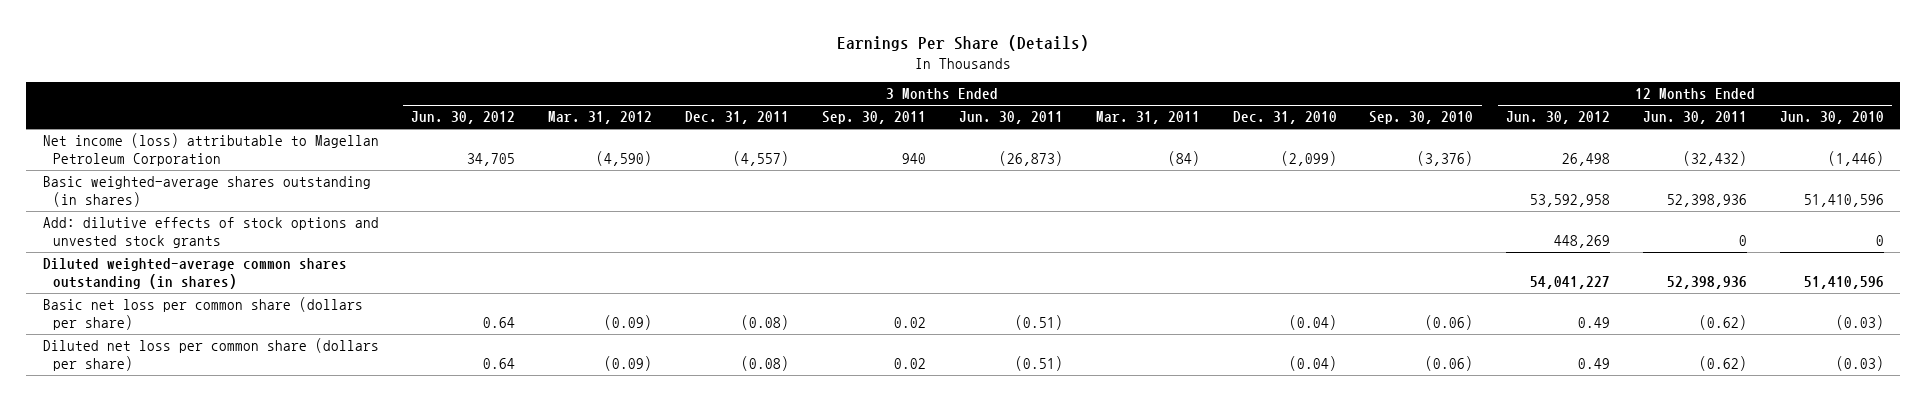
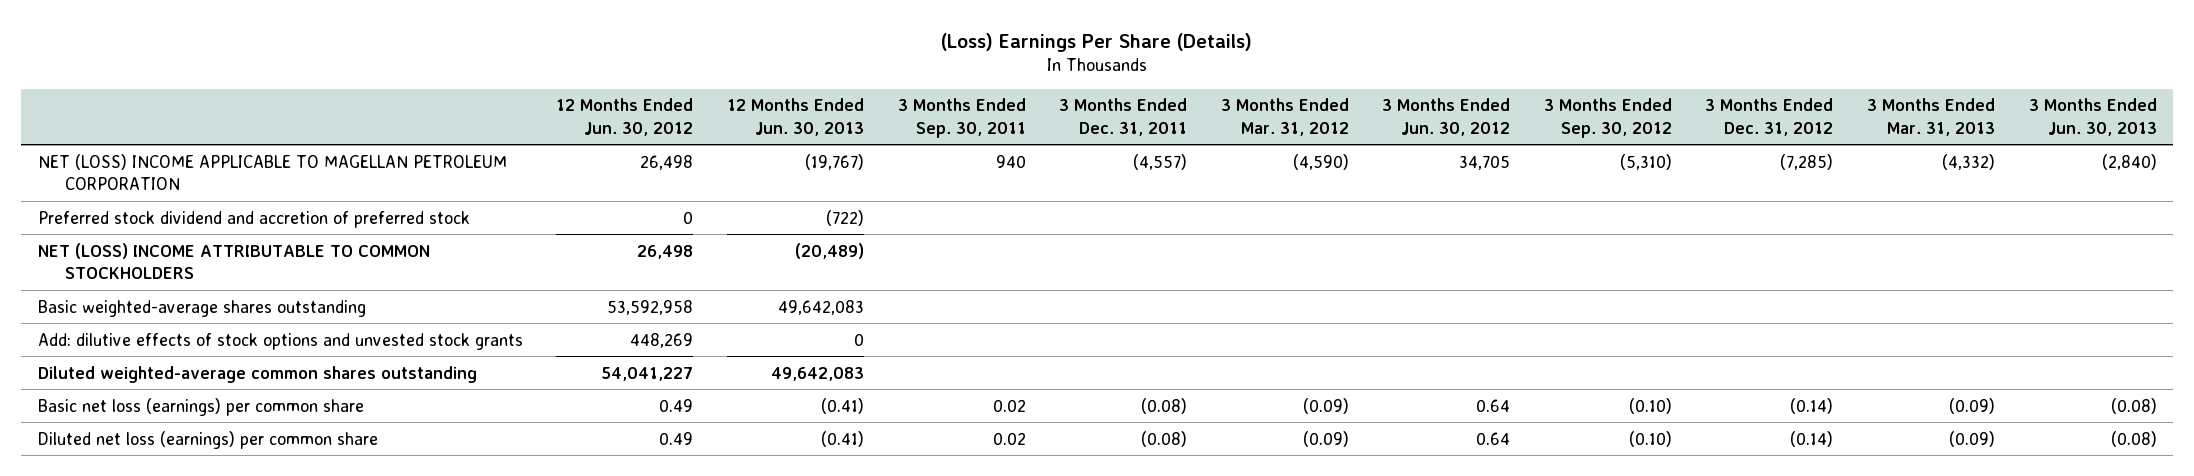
- Earnings Per Share (Details)
+ (Loss) Earnings Per Share (Details)
- | 3 Months Ended Jun. 30, 2012 | 3 Months Ended Mar. 31, 2012 | 3 Months Ended Dec. 31, 2011 | 3 Months Ended Sep. 30, 2011 | 3 Months Ended Jun. 30, 2011 | 3 Months Ended Mar. 31, 2011 | 3 Months Ended Dec. 31, 2010 | 3 Months Ended Sep. 30, 2010 | 12 Months Ended Jun. 30, 2012 | 12 Months Ended Jun. 30, 2011 | 12 Months Ended Jun. 30, 2010
+ | 12 Months Ended Jun. 30, 2012 | 12 Months Ended Jun. 30, 2013 | 3 Months Ended Sep. 30, 2011 | 3 Months Ended Dec. 31, 2011 | 3 Months Ended Mar. 31, 2012 | 3 Months Ended Jun. 30, 2012 | 3 Months Ended Sep. 30, 2012 | 3 Months Ended Dec. 31, 2012 | 3 Months Ended Mar. 31, 2013 | 3 Months Ended Jun. 30, 2013
- Net income (loss) attributable to Magellan Petroleum Corporation | 34,705 | (4,590) | (4,557) | 940 | (26,873) | (84) | (2,099) | (3,376) | 26,498 | (32,432) | (1,446)
- Basic weighted-average shares outstanding (in shares) | | | | | | | | | 53,592,958 | 52,398,936 | 51,410,596
+ NET (LOSS) INCOME APPLICABLE TO MAGELLAN PETROLEUM CORPORATION | 26,498 | (19,767) | 940 | (4,557) | (4,590) | 34,705 | (5,310) | (7,285) | (4,332) | (2,840)
+ Preferred stock dividend and accretion of preferred stock | 0 | (722) | | | | | | | |
+ NET (LOSS) INCOME ATTRIBUTABLE TO COMMON STOCKHOLDERS | 26,498 | (20,489) | | | | | | | |
+ Basic weighted-average shares outstanding | 53,592,958 | 49,642,083 | | | | | | | |
- Diluted weighted-average common shares outstanding (in shares) | | | | | | | | | 54,041,227 | 52,398,936 | 51,410,596
- Basic net loss per common share (dollars per share) | 0.64 | (0.09) | (0.08) | 0.02 | (0.51) | | (0.04) | (0.06) | 0.49 | (0.62) | (0.03)
- Diluted net loss per common share (dollars per share) | 0.64 | (0.09) | (0.08) | 0.02 | (0.51) | | (0.04) | (0.06) | 0.49 | (0.62) | (0.03)
+ Diluted weighted-average common shares outstanding | 54,041,227 | 49,642,083 | | | | | | | |
+ Basic net loss (earnings) per common share | 0.49 | (0.41) | 0.02 | (0.08) | (0.09) | 0.64 | (0.10) | (0.14) | (0.09) | (0.08)
+ Diluted net loss (earnings) per common share | 0.49 | (0.41) | 0.02 | (0.08) | (0.09) | 0.64 | (0.10) | (0.14) | (0.09) | (0.08)

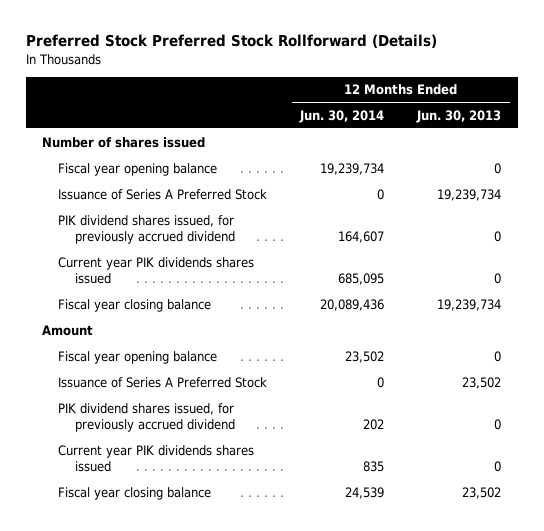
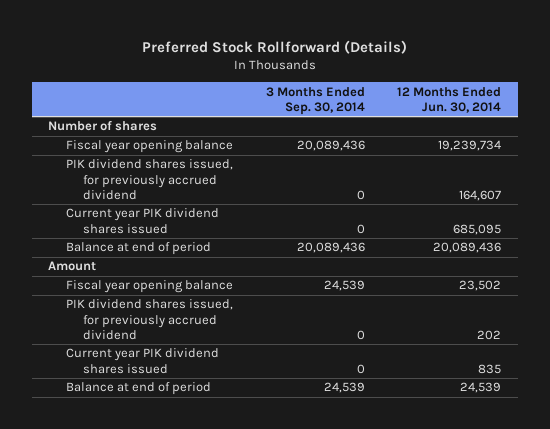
- Preferred Stock Preferred Stock Rollforward (Details)
+ Preferred Stock Rollforward (Details)
- | 12 Months Ended Jun. 30, 2014 | 12 Months Ended Jun. 30, 2013
+ | 3 Months Ended Sep. 30, 2014 | 12 Months Ended Jun. 30, 2014
- Number of shares issued
+ Number of shares
- Issuance of Series A Preferred Stock | 0 | 19,239,734
- Current year PIK dividends shares issued | 685,095 | 0
- Fiscal year closing balance | 20,089,436 | 19,239,734
+ Current year PIK dividend shares issued | 0 | 685,095
+ Balance at end of period | 20,089,436 | 20,089,436
- Issuance of Series A Preferred Stock | 0 | 23,502
- Current year PIK dividends shares issued | 835 | 0
- Fiscal year closing balance | 24,539 | 23,502
+ Current year PIK dividend shares issued | 0 | 835
+ Balance at end of period | 24,539 | 24,539

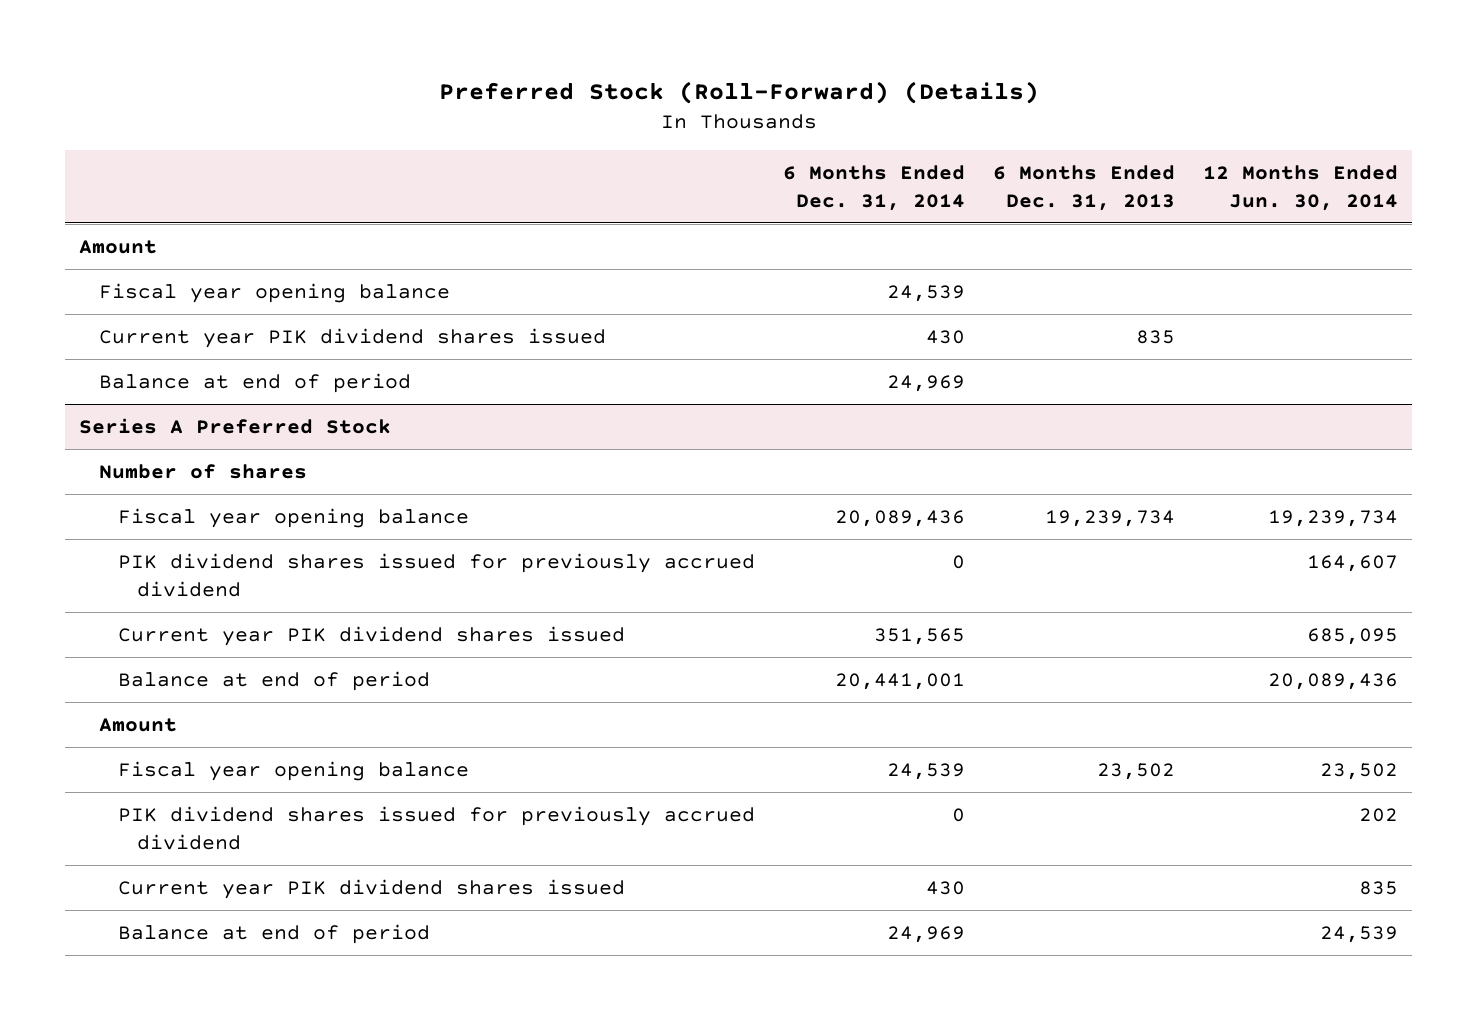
- Preferred Stock Rollforward (Details)
+ Preferred Stock (Roll-Forward) (Details)
- | 3 Months Ended Sep. 30, 2014 | 12 Months Ended Jun. 30, 2014
+ | 6 Months Ended Dec. 31, 2014 | 6 Months Ended Dec. 31, 2013 | 12 Months Ended Jun. 30, 2014
+ Amount
+ Fiscal year opening balance | 24,539 | |
+ Current year PIK dividend shares issued | 430 | 835 |
+ Balance at end of period | 24,969 | |
+ Series A Preferred Stock
- PIK dividend shares issued, for previously accrued dividend | 0 | 164,607
+ PIK dividend shares issued for previously accrued dividend | 0 | | 164,607
- PIK dividend shares issued, for previously accrued dividend | 0 | 202
+ PIK dividend shares issued for previously accrued dividend | 0 | | 202

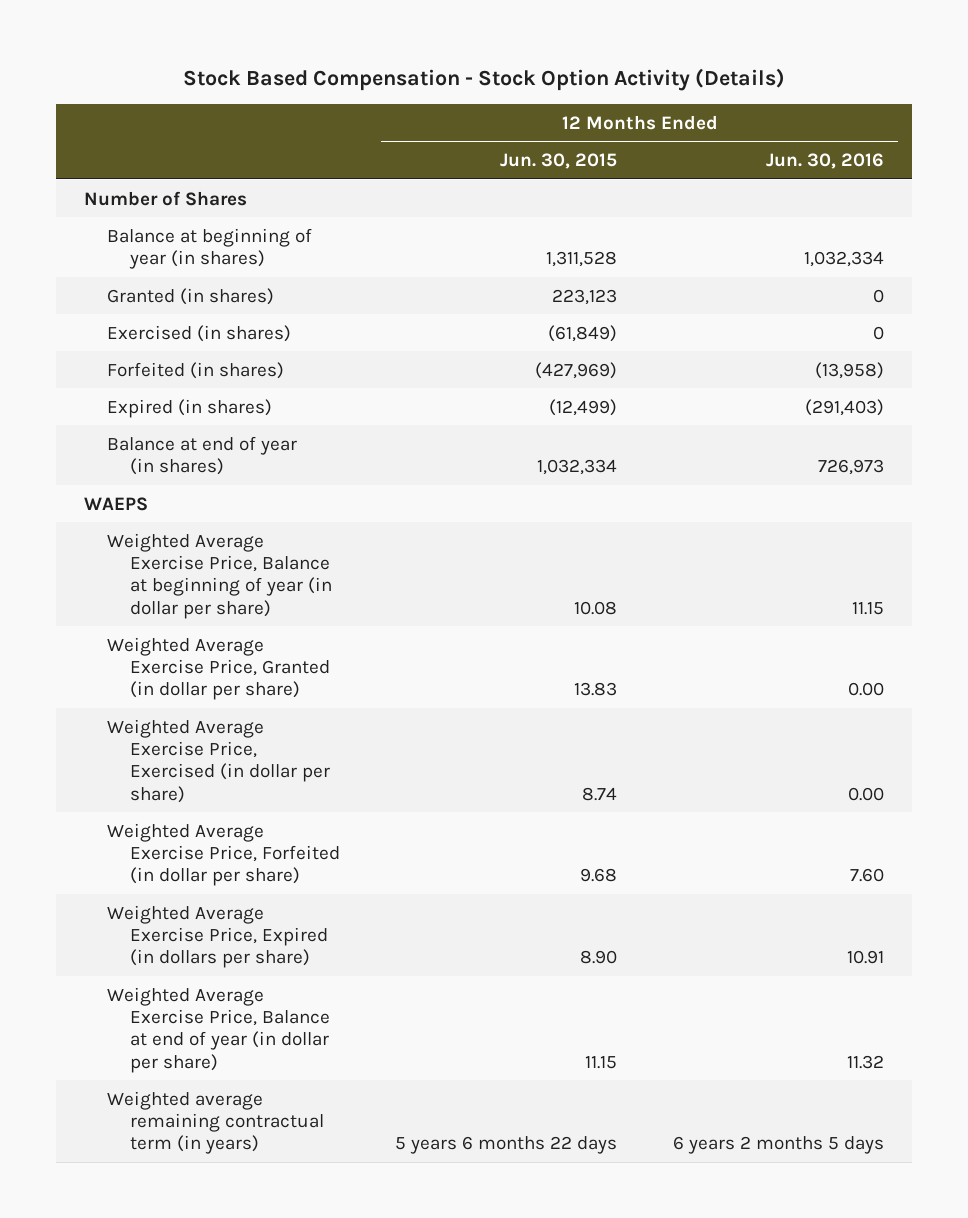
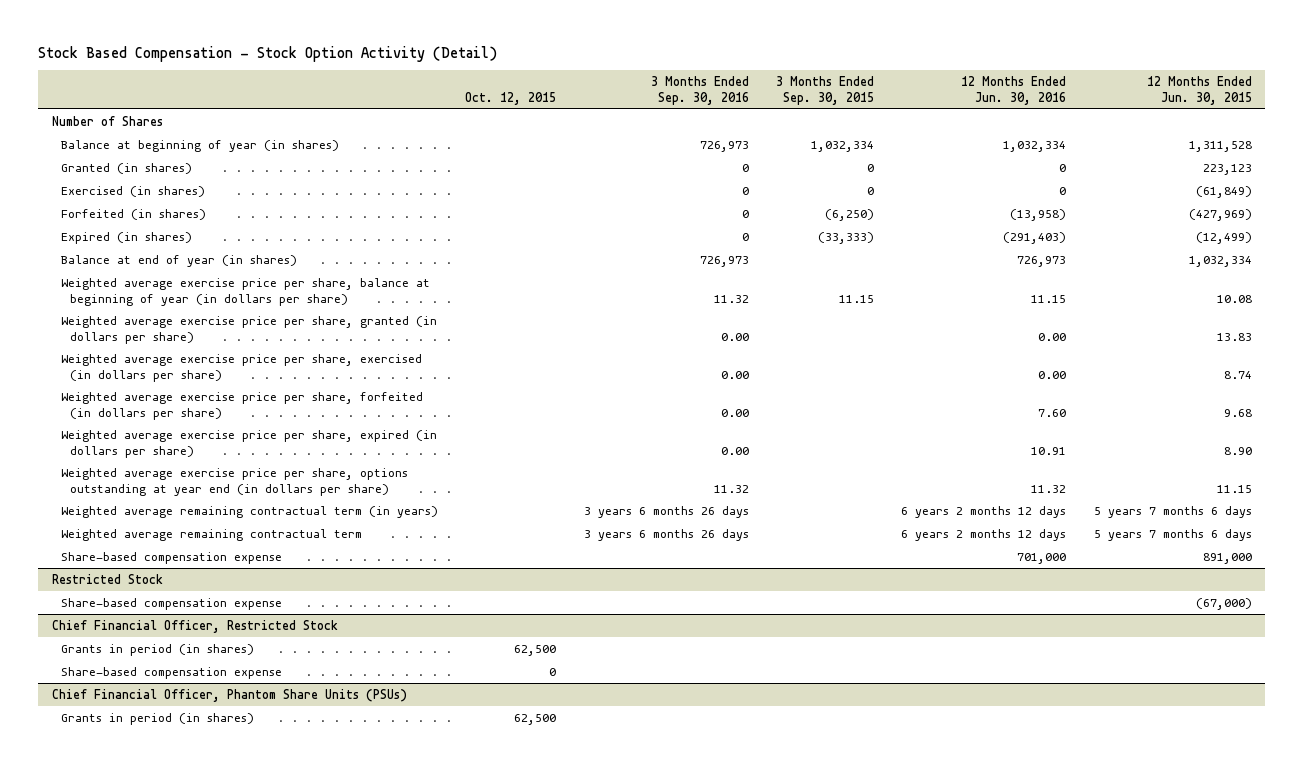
- Stock Based Compensation - Stock Option Activity (Details)
+ Stock Based Compensation - Stock Option Activity (Detail)
- | 12 Months Ended Jun. 30, 2015 | 12 Months Ended Jun. 30, 2016
+ | Oct. 12, 2015 | 3 Months Ended Sep. 30, 2016 | 3 Months Ended Sep. 30, 2015 | 12 Months Ended Jun. 30, 2016 | 12 Months Ended Jun. 30, 2015
- WAEPS
- Weighted Average Exercise Price, Balance at beginning of year (in dollar per share) | 10.08 | 11.15
- Weighted Average Exercise Price, Granted (in dollar per share) | 13.83 | 0.00
- Weighted Average Exercise Price, Exercised (in dollar per share) | 8.74 | 0.00
- Weighted Average Exercise Price, Forfeited (in dollar per share) | 9.68 | 7.60
- Weighted Average Exercise Price, Expired (in dollars per share) | 8.90 | 10.91
- Weighted Average Exercise Price, Balance at end of year (in dollar per share) | 11.15 | 11.32
- Weighted average remaining contractual term (in years) | 5 years 6 months 22 days | 6 years 2 months 5 days
+ Weighted average exercise price per share, balance at beginning of year (in dollars per share) | | 11.32 | 11.15 | 11.15 | 10.08
+ Weighted average exercise price per share, granted (in dollars per share) | | 0.00 | | 0.00 | 13.83
+ Weighted average exercise price per share, exercised (in dollars per share) | | 0.00 | | 0.00 | 8.74
+ Weighted average exercise price per share, forfeited (in dollars per share) | | 0.00 | | 7.60 | 9.68
+ Weighted average exercise price per share, expired (in dollars per share) | | 0.00 | | 10.91 | 8.90
+ Weighted average exercise price per share, options outstanding at year end (in dollars per share) | | 11.32 | | 11.32 | 11.15
+ Weighted average remaining contractual term (in years) | | 3 years 6 months 26 days | | 6 years 2 months 12 days | 5 years 7 months 6 days
+ Weighted average remaining contractual term | | 3 years 6 months 26 days | | 6 years 2 months 12 days | 5 years 7 months 6 days
+ Share-based compensation expense | | | | 701,000 | 891,000
+ Restricted Stock
+ Share-based compensation expense | | | | | (67,000)
+ Chief Financial Officer, Restricted Stock
+ Grants in period (in shares) | 62,500 | | | |
+ Share-based compensation expense | 0 | | | |
+ Chief Financial Officer, Phantom Share Units (PSUs)
+ Grants in period (in shares) | 62,500 | | | |

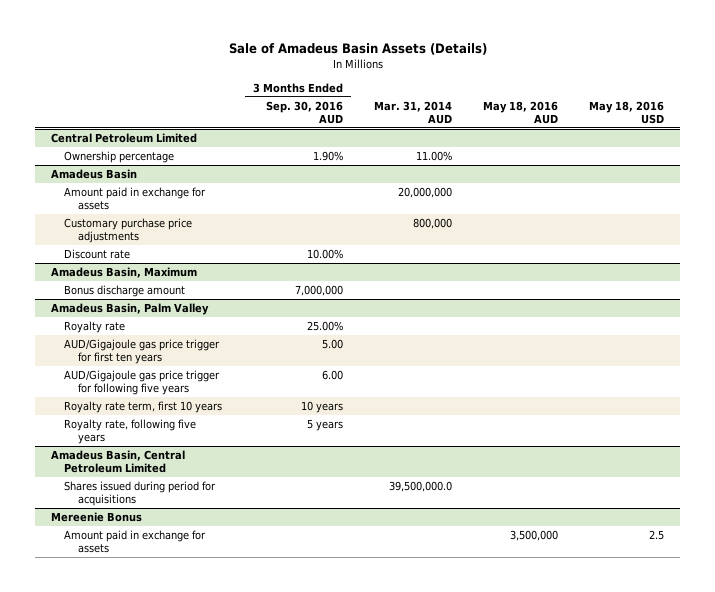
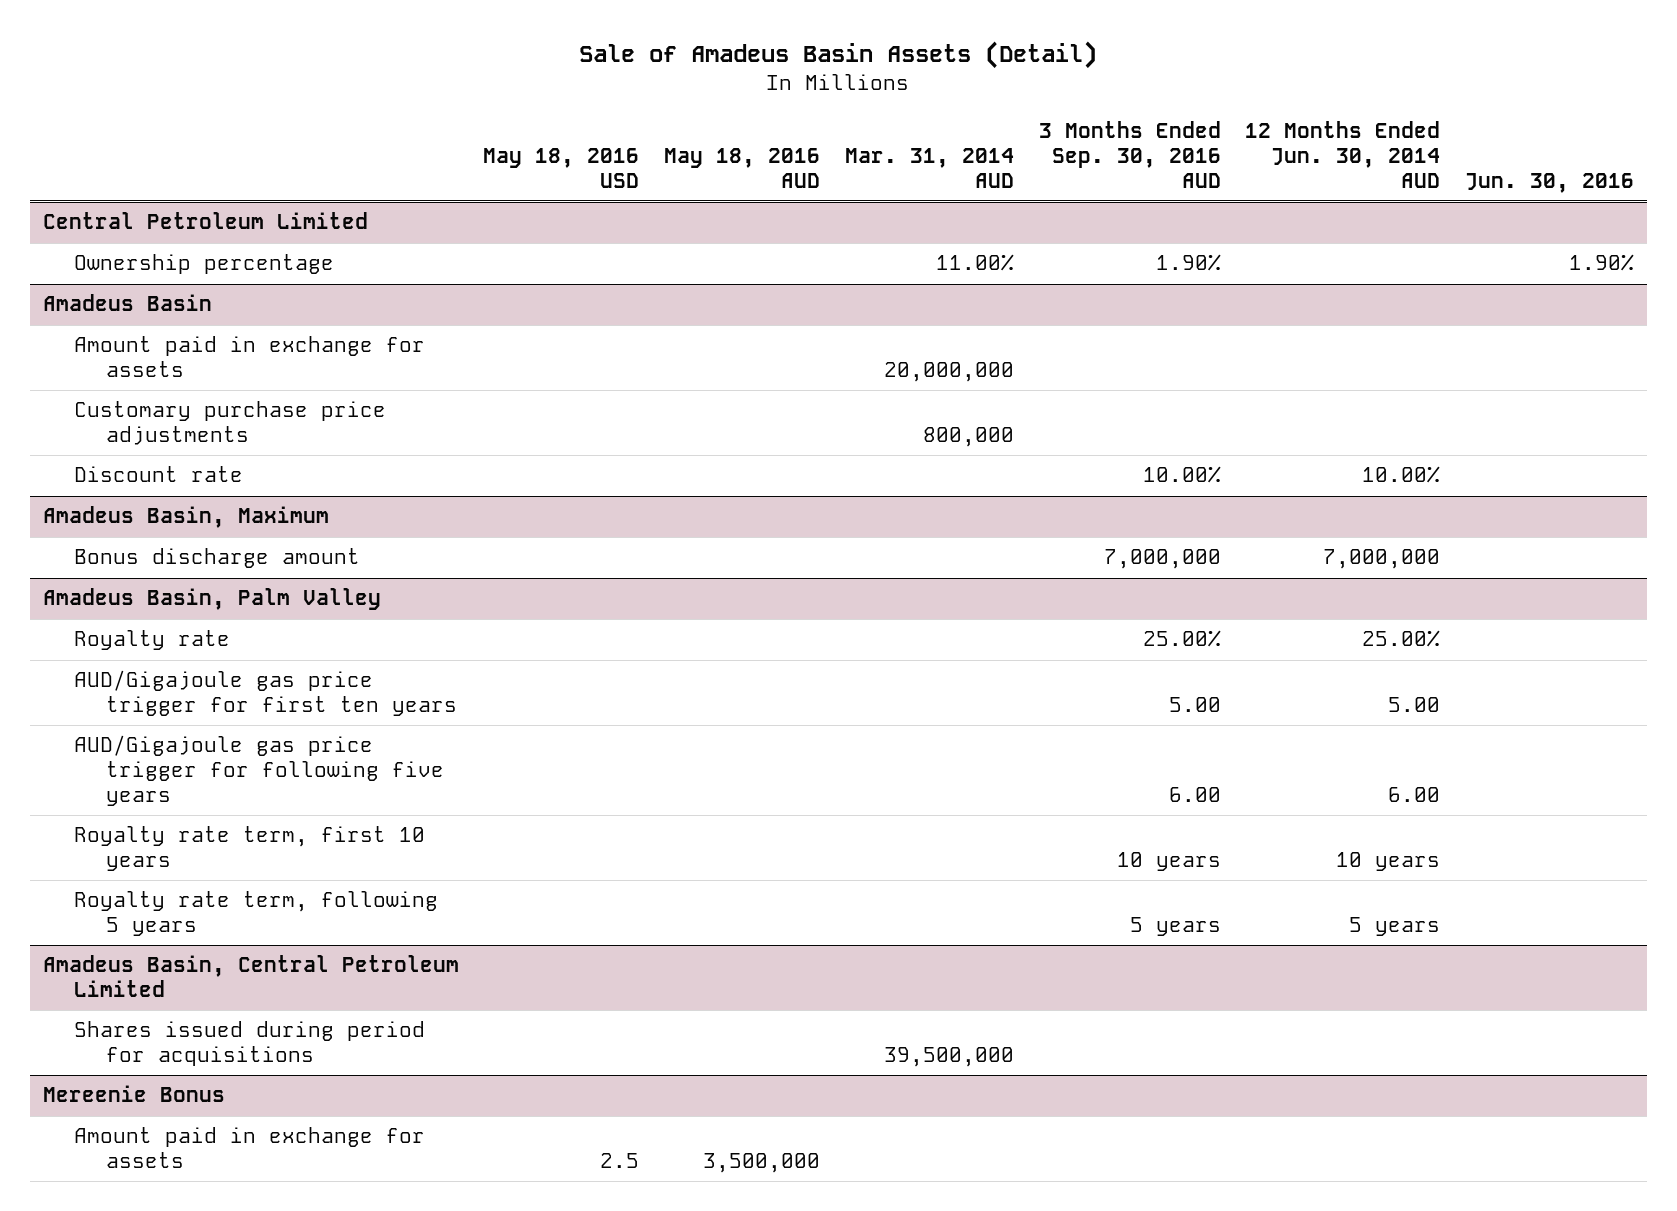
- Sale of Amadeus Basin Assets (Details)
+ Sale of Amadeus Basin Assets (Detail)
- | 3 Months Ended Sep. 30, 2016 AUD | Mar. 31, 2014 AUD | May 18, 2016 AUD | May 18, 2016 USD
+ | May 18, 2016 USD | May 18, 2016 AUD | Mar. 31, 2014 AUD | 3 Months Ended Sep. 30, 2016 AUD | 12 Months Ended Jun. 30, 2014 AUD | Jun. 30, 2016
@ Amadeus Basin, Palm Valley
- Royalty rate, following five years | 5 years | | |
+ Royalty rate term, following 5 years | | | | 5 years | 5 years |
@ Amadeus Basin, Central Petroleum Limited
- Shares issued during period for acquisitions | | 39,500,000.0 | |
+ Shares issued during period for acquisitions | | | 39,500,000 | | |

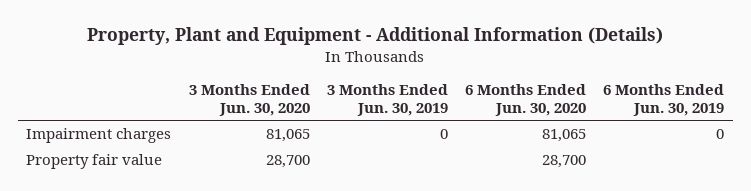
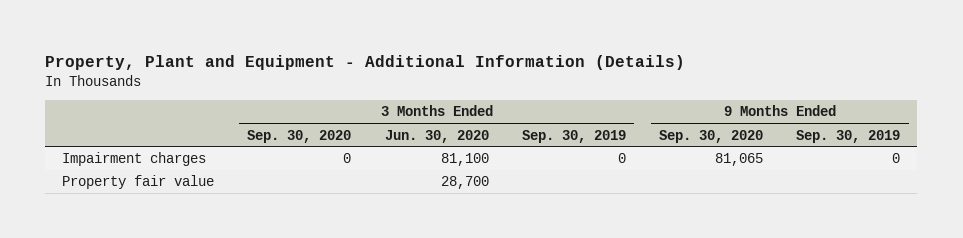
- | 3 Months Ended Jun. 30, 2020 | 3 Months Ended Jun. 30, 2019 | 6 Months Ended Jun. 30, 2020 | 6 Months Ended Jun. 30, 2019
+ | 3 Months Ended Sep. 30, 2020 | 3 Months Ended Jun. 30, 2020 | 3 Months Ended Sep. 30, 2019 | 9 Months Ended Sep. 30, 2020 | 9 Months Ended Sep. 30, 2019
- Impairment charges | 81,065 | 0 | 81,065 | 0
+ Impairment charges | 0 | 81,100 | 0 | 81,065 | 0

